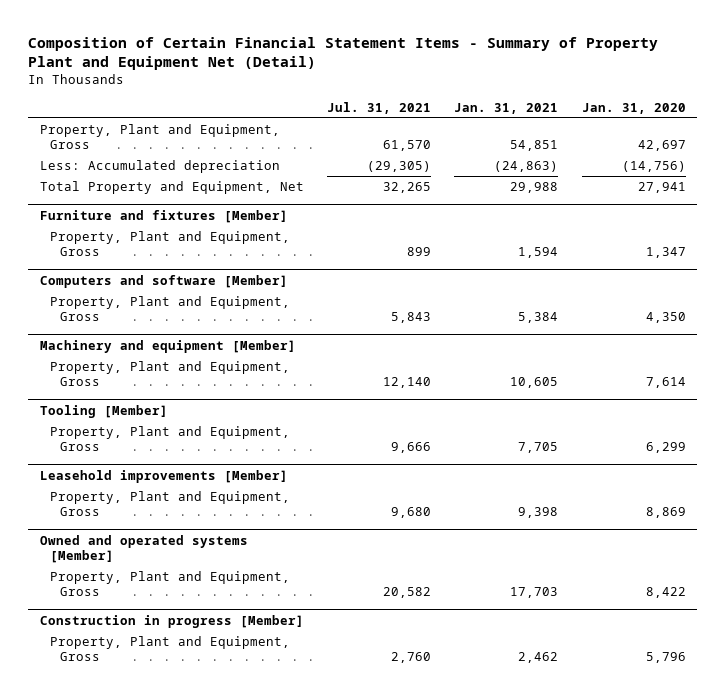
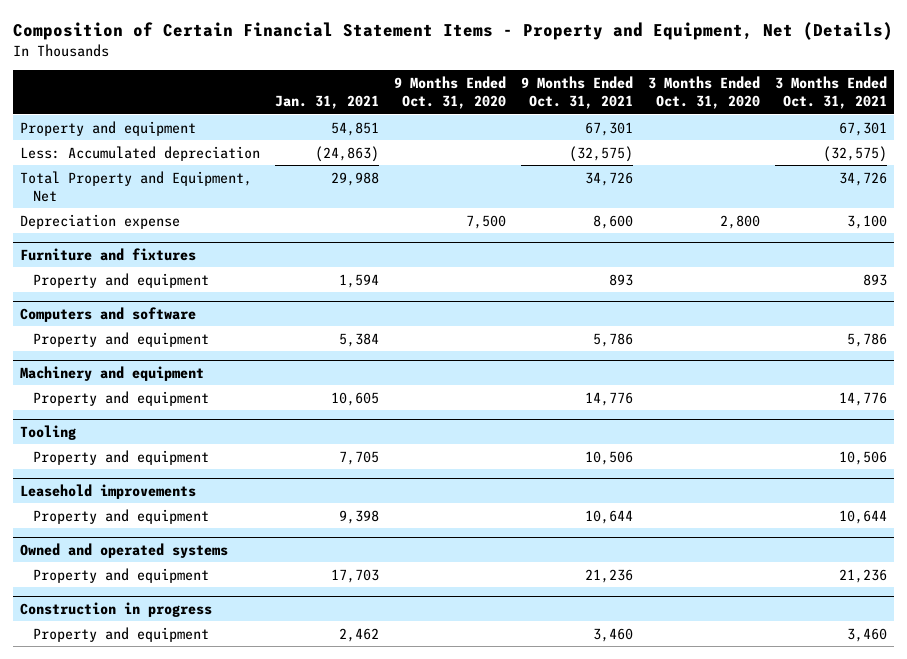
- Composition of Certain Financial Statement Items - Summary of Property Plant and Equipment Net (Detail)
+ Composition of Certain Financial Statement Items - Property and Equipment, Net (Details)
- | Jul. 31, 2021 | Jan. 31, 2021 | Jan. 31, 2020
+ | Jan. 31, 2021 | 9 Months Ended Oct. 31, 2020 | 9 Months Ended Oct. 31, 2021 | 3 Months Ended Oct. 31, 2020 | 3 Months Ended Oct. 31, 2021
- Property, Plant and Equipment, Gross | 61,570 | 54,851 | 42,697
+ Property and equipment | 54,851 | | 67,301 | | 67,301
- Furniture and fixtures [Member]
- Property, Plant and Equipment, Gross | 899 | 1,594 | 1,347
- Computers and software [Member]
- Property, Plant and Equipment, Gross | 5,843 | 5,384 | 4,350
- Machinery and equipment [Member]
- Property, Plant and Equipment, Gross | 12,140 | 10,605 | 7,614
- Tooling [Member]
- Property, Plant and Equipment, Gross | 9,666 | 7,705 | 6,299
- Leasehold improvements [Member]
- Property, Plant and Equipment, Gross | 9,680 | 9,398 | 8,869
- Owned and operated systems [Member]
- Property, Plant and Equipment, Gross | 20,582 | 17,703 | 8,422
- Construction in progress [Member]
- Property, Plant and Equipment, Gross | 2,760 | 2,462 | 5,796
+ Depreciation expense | | 7,500 | 8,600 | 2,800 | 3,100
+ Furniture and fixtures
+ Property and equipment | 1,594 | | 893 | | 893
+ Computers and software
+ Property and equipment | 5,384 | | 5,786 | | 5,786
+ Machinery and equipment
+ Property and equipment | 10,605 | | 14,776 | | 14,776
+ Tooling
+ Property and equipment | 7,705 | | 10,506 | | 10,506
+ Leasehold improvements
+ Property and equipment | 9,398 | | 10,644 | | 10,644
+ Owned and operated systems
+ Property and equipment | 17,703 | | 21,236 | | 21,236
+ Construction in progress
+ Property and equipment | 2,462 | | 3,460 | | 3,460

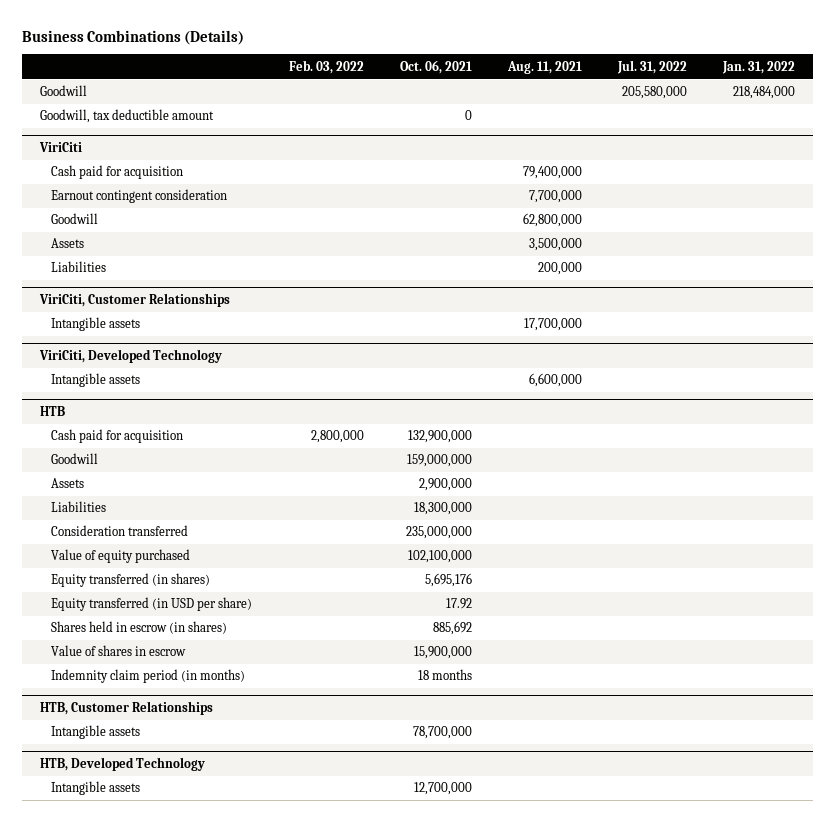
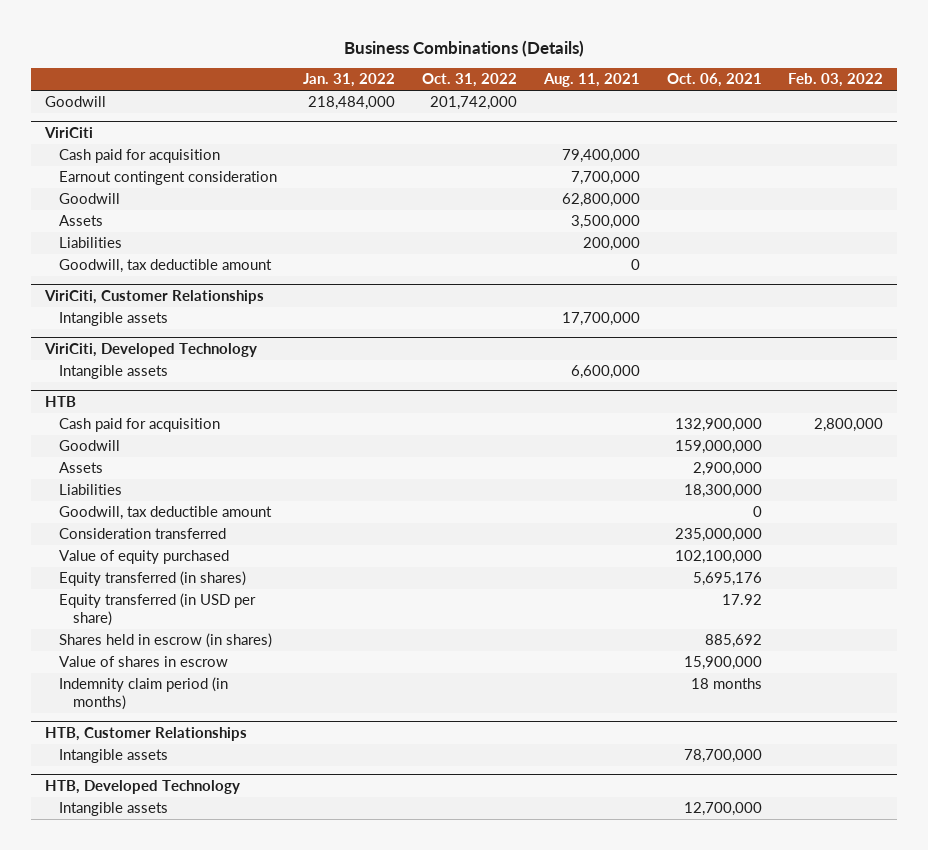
- | Feb. 03, 2022 | Oct. 06, 2021 | Aug. 11, 2021 | Jul. 31, 2022 | Jan. 31, 2022
+ | Jan. 31, 2022 | Oct. 31, 2022 | Aug. 11, 2021 | Oct. 06, 2021 | Feb. 03, 2022
- Goodwill, tax deductible amount | | 0 | | |
@ ViriCiti
+ Goodwill, tax deductible amount | | | 0 | |
@ HTB
+ Goodwill, tax deductible amount | | | | 0 |

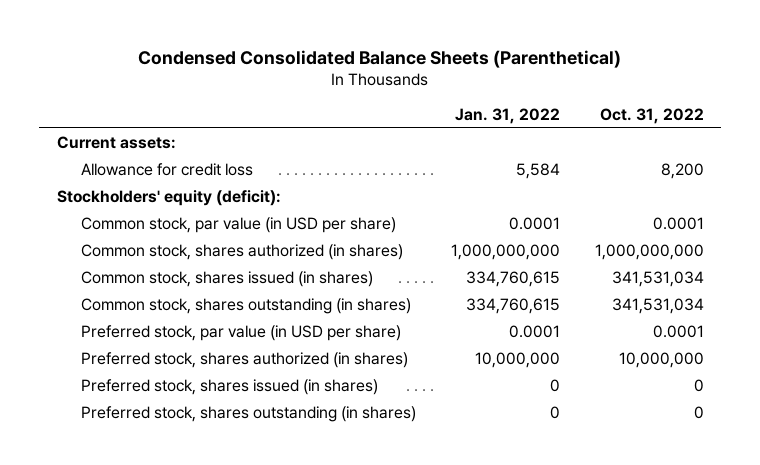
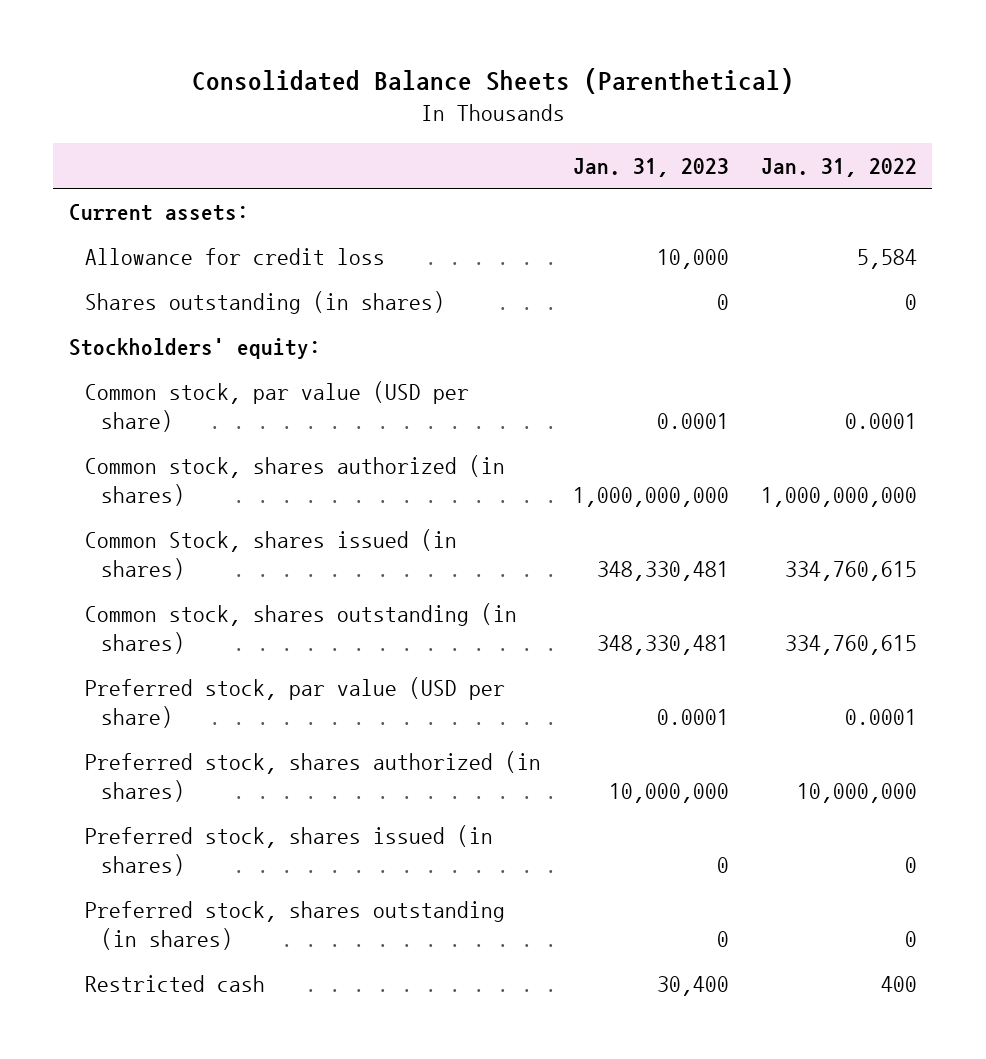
- Condensed Consolidated Balance Sheets (Parenthetical)
+ Consolidated Balance Sheets (Parenthetical)
- | Jan. 31, 2022 | Oct. 31, 2022
+ | Jan. 31, 2023 | Jan. 31, 2022
- Stockholders' equity (deficit):
- Common stock, par value (in USD per share) | 0.0001 | 0.0001
+ Shares outstanding (in shares) | 0 | 0
+ Stockholders' equity:
+ Common stock, par value (USD per share) | 0.0001 | 0.0001
- Common stock, shares issued (in shares) | 334,760,615 | 341,531,034
+ Common Stock, shares issued (in shares) | 348,330,481 | 334,760,615
- Preferred stock, par value (in USD per share) | 0.0001 | 0.0001
+ Preferred stock, par value (USD per share) | 0.0001 | 0.0001
+ Restricted cash | 30,400 | 400

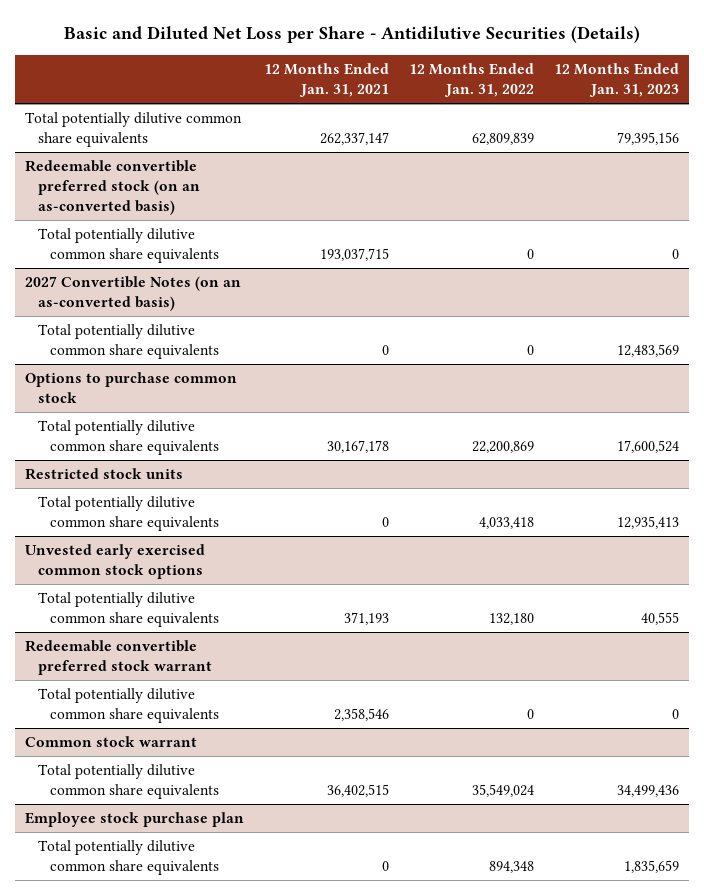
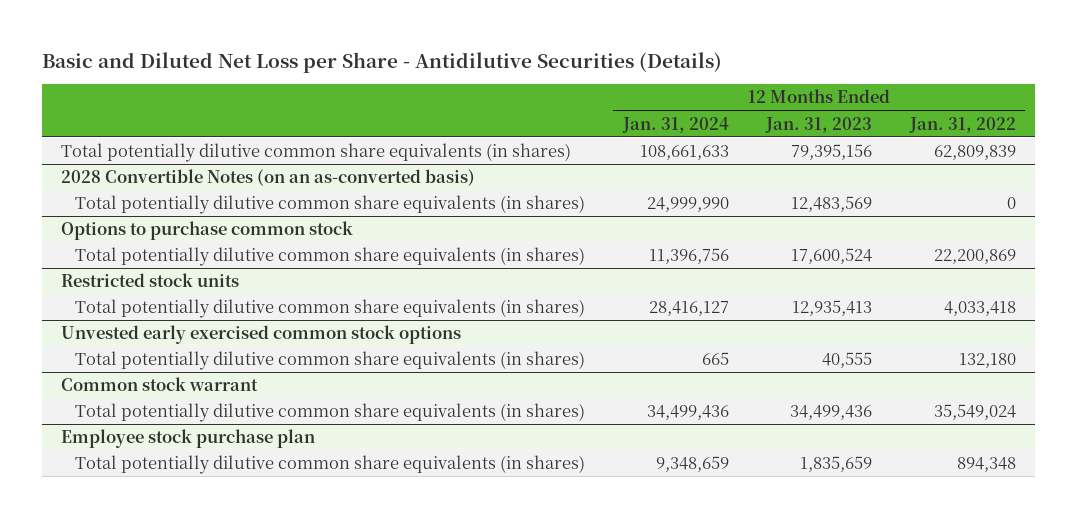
- | 12 Months Ended Jan. 31, 2021 | 12 Months Ended Jan. 31, 2022 | 12 Months Ended Jan. 31, 2023
+ | 12 Months Ended Jan. 31, 2024 | 12 Months Ended Jan. 31, 2023 | 12 Months Ended Jan. 31, 2022
- Total potentially dilutive common share equivalents | 262,337,147 | 62,809,839 | 79,395,156
- Redeemable convertible preferred stock (on an as-converted basis)
- Total potentially dilutive common share equivalents | 193,037,715 | 0 | 0
- 2027 Convertible Notes (on an as-converted basis)
- Total potentially dilutive common share equivalents | 0 | 0 | 12,483,569
+ Total potentially dilutive common share equivalents (in shares) | 108,661,633 | 79,395,156 | 62,809,839
+ 2028 Convertible Notes (on an as-converted basis)
+ Total potentially dilutive common share equivalents (in shares) | 24,999,990 | 12,483,569 | 0
@ Options to purchase common stock
- Total potentially dilutive common share equivalents | 30,167,178 | 22,200,869 | 17,600,524
+ Total potentially dilutive common share equivalents (in shares) | 11,396,756 | 17,600,524 | 22,200,869
@ Restricted stock units
- Total potentially dilutive common share equivalents | 0 | 4,033,418 | 12,935,413
+ Total potentially dilutive common share equivalents (in shares) | 28,416,127 | 12,935,413 | 4,033,418
@ Unvested early exercised common stock options
- Total potentially dilutive common share equivalents | 371,193 | 132,180 | 40,555
- Redeemable convertible preferred stock warrant
- Total potentially dilutive common share equivalents | 2,358,546 | 0 | 0
@ Unvested early exercised common stock options
+ Total potentially dilutive common share equivalents (in shares) | 665 | 40,555 | 132,180
@ Common stock warrant
- Total potentially dilutive common share equivalents | 36,402,515 | 35,549,024 | 34,499,436
+ Total potentially dilutive common share equivalents (in shares) | 34,499,436 | 34,499,436 | 35,549,024
@ Employee stock purchase plan
- Total potentially dilutive common share equivalents | 0 | 894,348 | 1,835,659
+ Total potentially dilutive common share equivalents (in shares) | 9,348,659 | 1,835,659 | 894,348

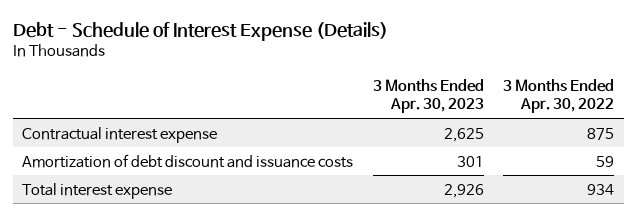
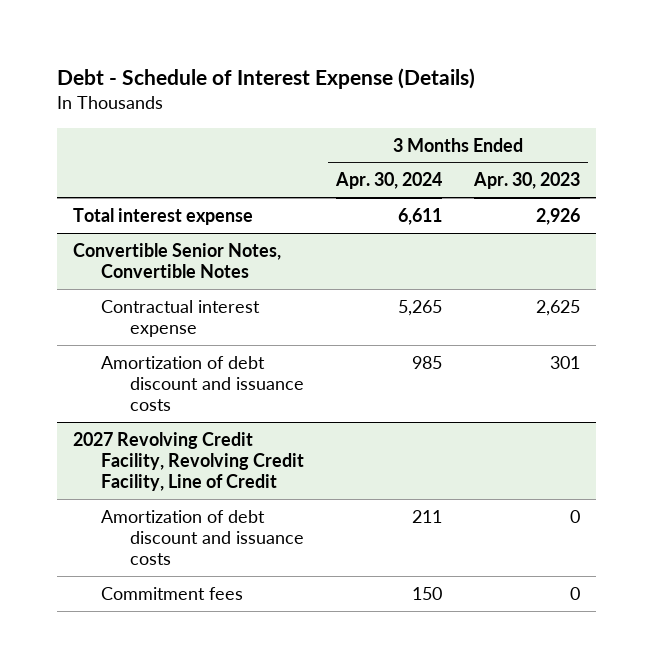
- | 3 Months Ended Apr. 30, 2023 | 3 Months Ended Apr. 30, 2022
+ | 3 Months Ended Apr. 30, 2024 | 3 Months Ended Apr. 30, 2023
moved up: Total interest expense | 6,611 | 2,926
+ Convertible Senior Notes, Convertible Notes
+ 2027 Revolving Credit Facility, Revolving Credit Facility, Line of Credit
+ Amortization of debt discount and issuance costs | 211 | 0
+ Commitment fees | 150 | 0

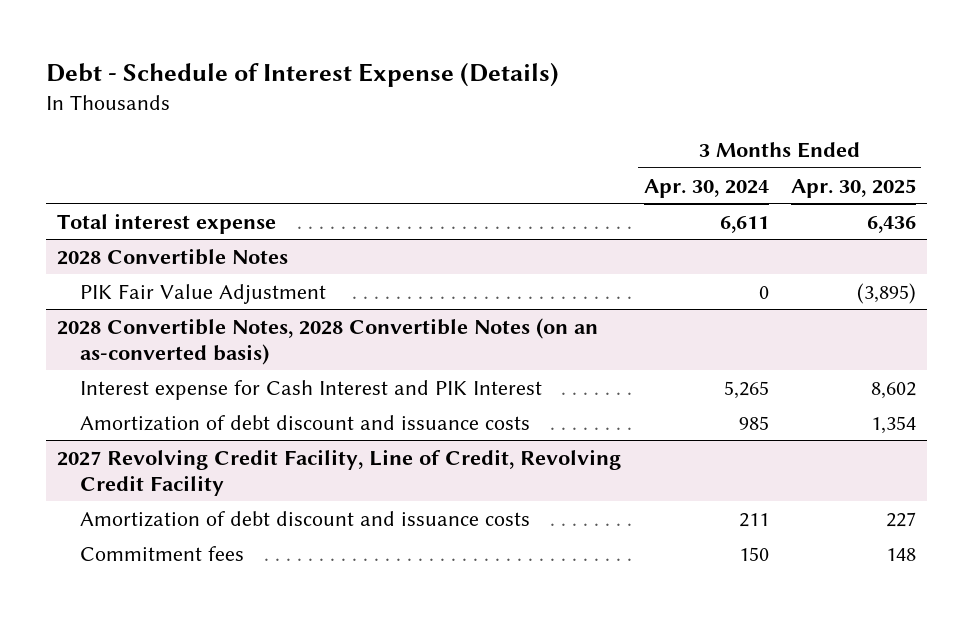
- | 3 Months Ended Apr. 30, 2024 | 3 Months Ended Apr. 30, 2023
+ | 3 Months Ended Apr. 30, 2024 | 3 Months Ended Apr. 30, 2025
- Convertible Senior Notes, Convertible Notes
- Contractual interest expense | 5,265 | 2,625
+ 2028 Convertible Notes
+ PIK Fair Value Adjustment | 0 | (3,895)
+ 2028 Convertible Notes, 2028 Convertible Notes (on an as-converted basis)
+ Interest expense for Cash Interest and PIK Interest | 5,265 | 8,602
- 2027 Revolving Credit Facility, Revolving Credit Facility, Line of Credit
+ 2027 Revolving Credit Facility, Line of Credit, Revolving Credit Facility

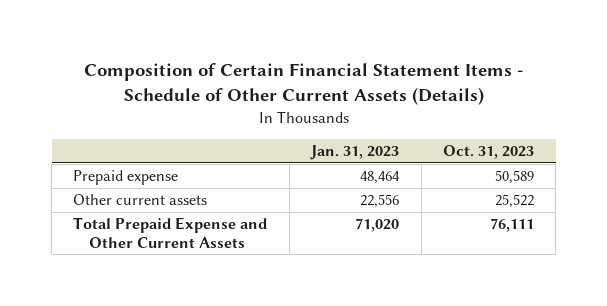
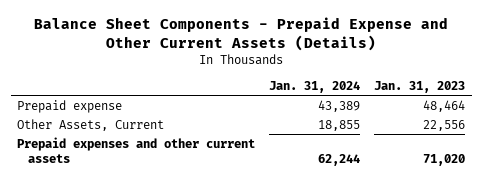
- Composition of Certain Financial Statement Items - Schedule of Other Current Assets (Details)
+ Balance Sheet Components - Prepaid Expense and Other Current Assets (Details)
- | Jan. 31, 2023 | Oct. 31, 2023
+ | Jan. 31, 2024 | Jan. 31, 2023
- Other current assets | 22,556 | 25,522
- Total Prepaid Expense and Other Current Assets | 71,020 | 76,111
+ Other Assets, Current | 18,855 | 22,556
+ Prepaid expenses and other current assets | 62,244 | 71,020

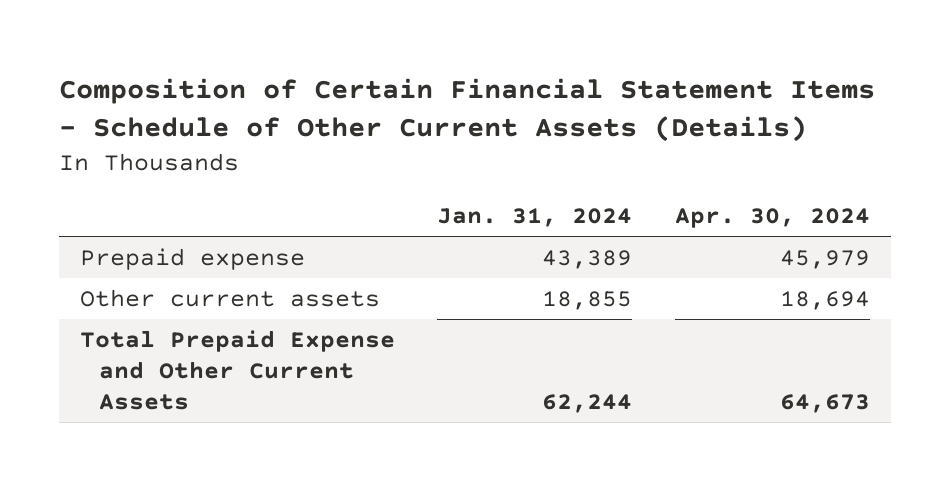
- Balance Sheet Components - Prepaid Expense and Other Current Assets (Details)
+ Composition of Certain Financial Statement Items - Schedule of Other Current Assets (Details)
- | Jan. 31, 2024 | Jan. 31, 2023
+ | Jan. 31, 2024 | Apr. 30, 2024
- Other Assets, Current | 18,855 | 22,556
- Prepaid expenses and other current assets | 62,244 | 71,020
+ Other current assets | 18,855 | 18,694
+ Total Prepaid Expense and Other Current Assets | 62,244 | 64,673

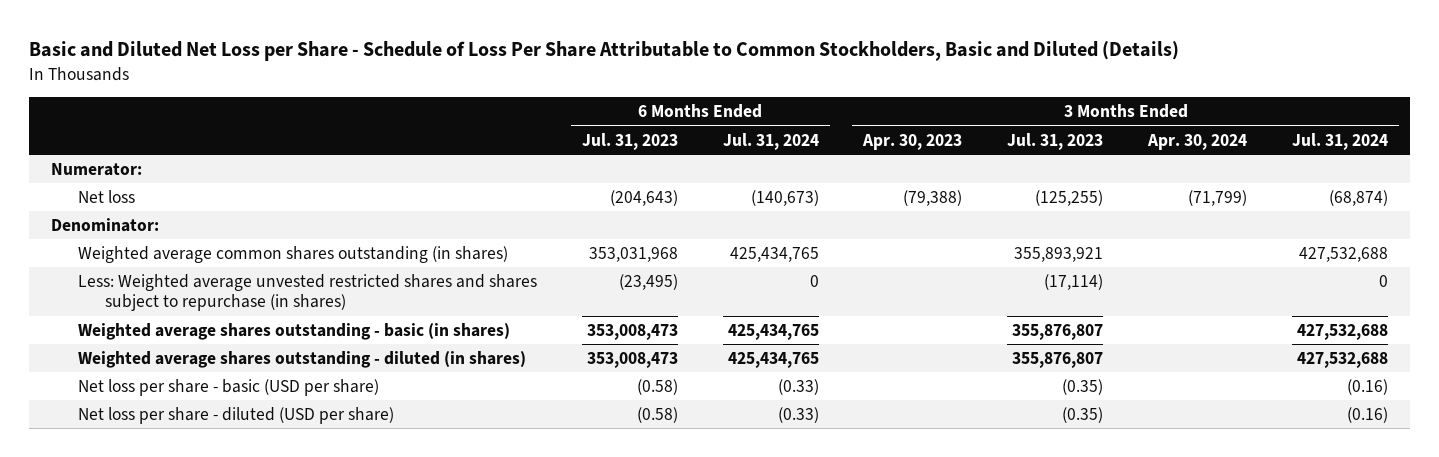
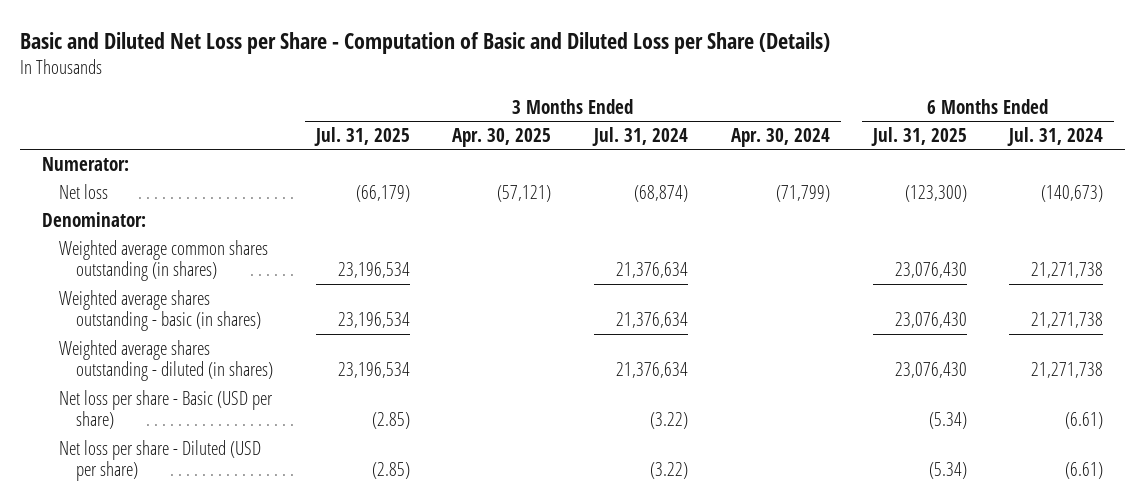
- Basic and Diluted Net Loss per Share - Schedule of Loss Per Share Attributable to Common Stockholders, Basic and Diluted (Details)
+ Basic and Diluted Net Loss per Share - Computation of Basic and Diluted Loss per Share (Details)
- | 6 Months Ended Jul. 31, 2023 | 6 Months Ended Jul. 31, 2024 | 3 Months Ended Apr. 30, 2023 | 3 Months Ended Jul. 31, 2023 | 3 Months Ended Apr. 30, 2024 | 3 Months Ended Jul. 31, 2024
+ | 3 Months Ended Jul. 31, 2025 | 3 Months Ended Apr. 30, 2025 | 3 Months Ended Jul. 31, 2024 | 3 Months Ended Apr. 30, 2024 | 6 Months Ended Jul. 31, 2025 | 6 Months Ended Jul. 31, 2024
- Weighted average common shares outstanding (in shares) | 353,031,968 | 425,434,765 | | 355,893,921 | | 427,532,688
- Less: Weighted average unvested restricted shares and shares subject to repurchase (in shares) | (23,495) | 0 | | (17,114) | | 0
- Weighted average shares outstanding - basic (in shares) | 353,008,473 | 425,434,765 | | 355,876,807 | | 427,532,688
- Weighted average shares outstanding - diluted (in shares) | 353,008,473 | 425,434,765 | | 355,876,807 | | 427,532,688
- Net loss per share - basic (USD per share) | (0.58) | (0.33) | | (0.35) | | (0.16)
- Net loss per share - diluted (USD per share) | (0.58) | (0.33) | | (0.35) | | (0.16)
+ Weighted average common shares outstanding (in shares) | 23,196,534 | | 21,376,634 | | 23,076,430 | 21,271,738
+ Weighted average shares outstanding - basic (in shares) | 23,196,534 | | 21,376,634 | | 23,076,430 | 21,271,738
+ Weighted average shares outstanding - diluted (in shares) | 23,196,534 | | 21,376,634 | | 23,076,430 | 21,271,738
+ Net loss per share - Basic (USD per share) | (2.85) | | (3.22) | | (5.34) | (6.61)
+ Net loss per share - Diluted (USD per share) | (2.85) | | (3.22) | | (5.34) | (6.61)

